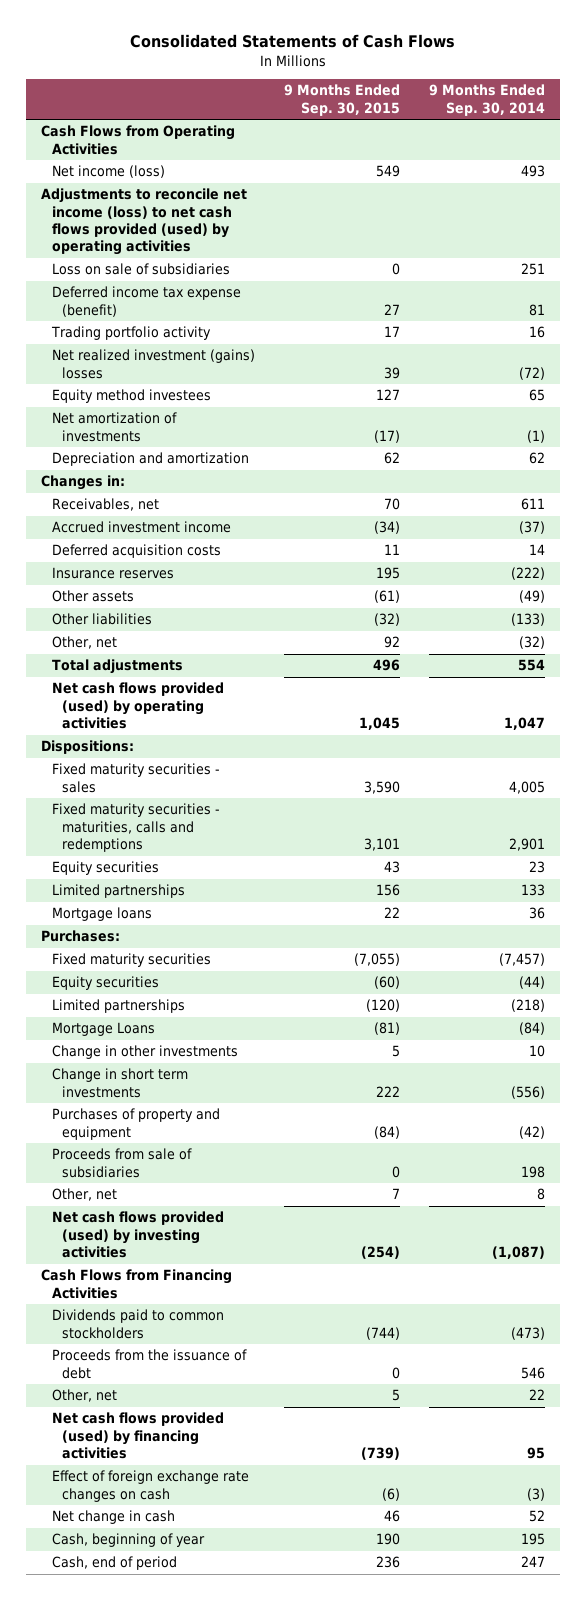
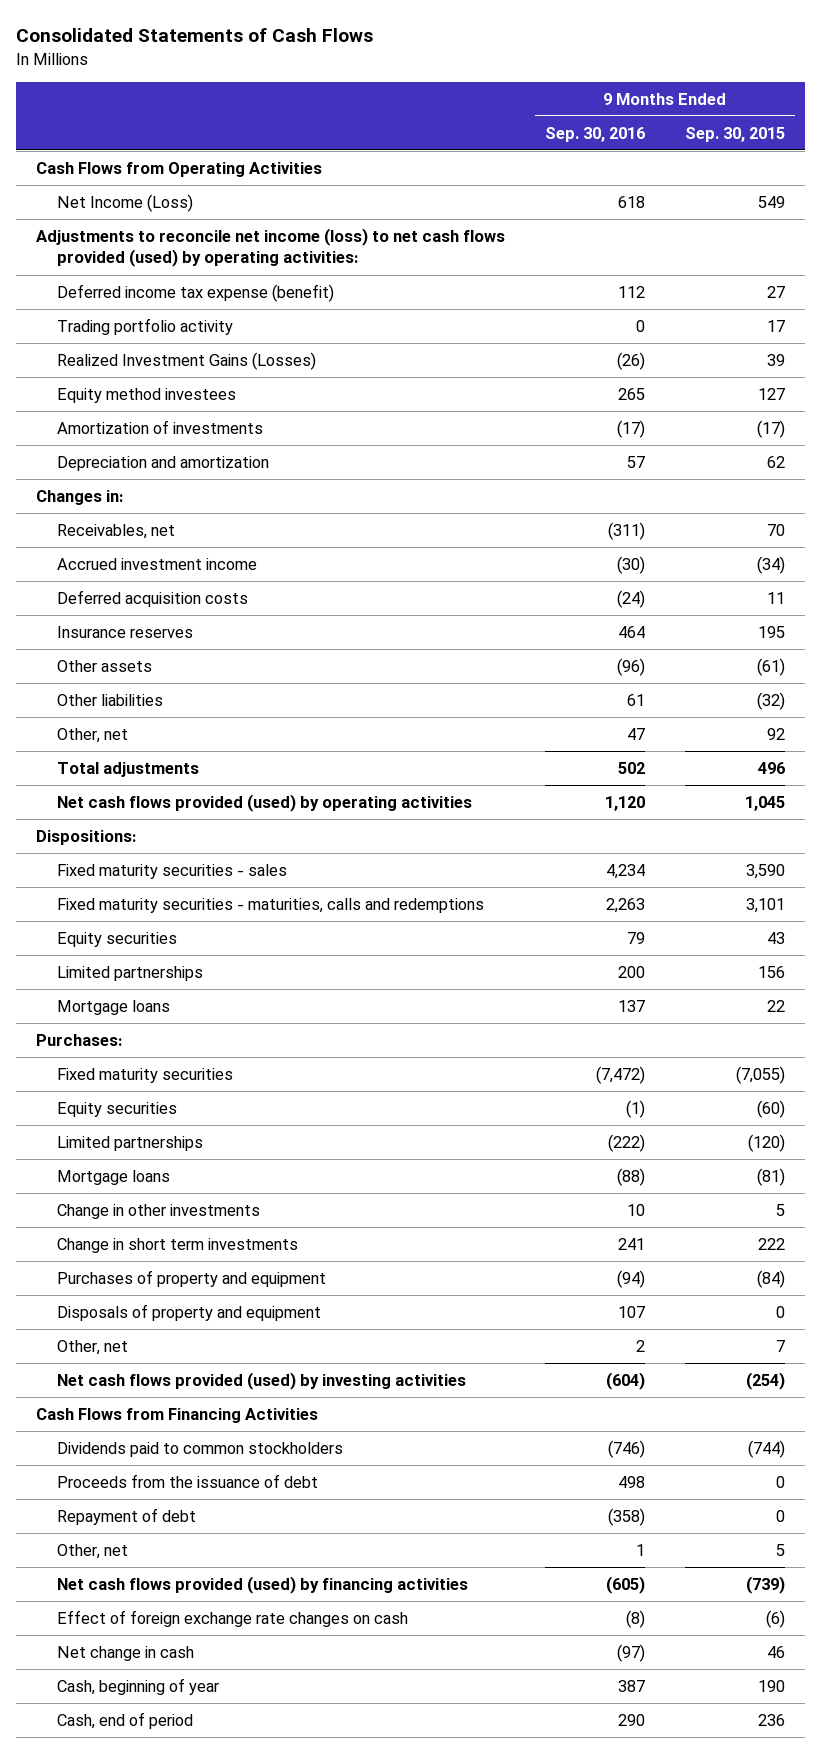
- | 9 Months Ended Sep. 30, 2015 | 9 Months Ended Sep. 30, 2014
+ | 9 Months Ended Sep. 30, 2016 | 9 Months Ended Sep. 30, 2015
- Net income (loss) | 549 | 493
- Adjustments to reconcile net income (loss) to net cash flows provided (used) by operating activities
- Loss on sale of subsidiaries | 0 | 251
+ Net Income (Loss) | 618 | 549
+ Adjustments to reconcile net income (loss) to net cash flows provided (used) by operating activities:
- Net realized investment (gains) losses | 39 | (72)
+ Realized Investment Gains (Losses) | (26) | 39
- Net amortization of investments | (17) | (1)
+ Amortization of investments | (17) | (17)
- Mortgage Loans | (81) | (84)
+ Mortgage loans | (88) | (81)
- Proceeds from sale of subsidiaries | 0 | 198
+ Disposals of property and equipment | 107 | 0
+ Repayment of debt | (358) | 0

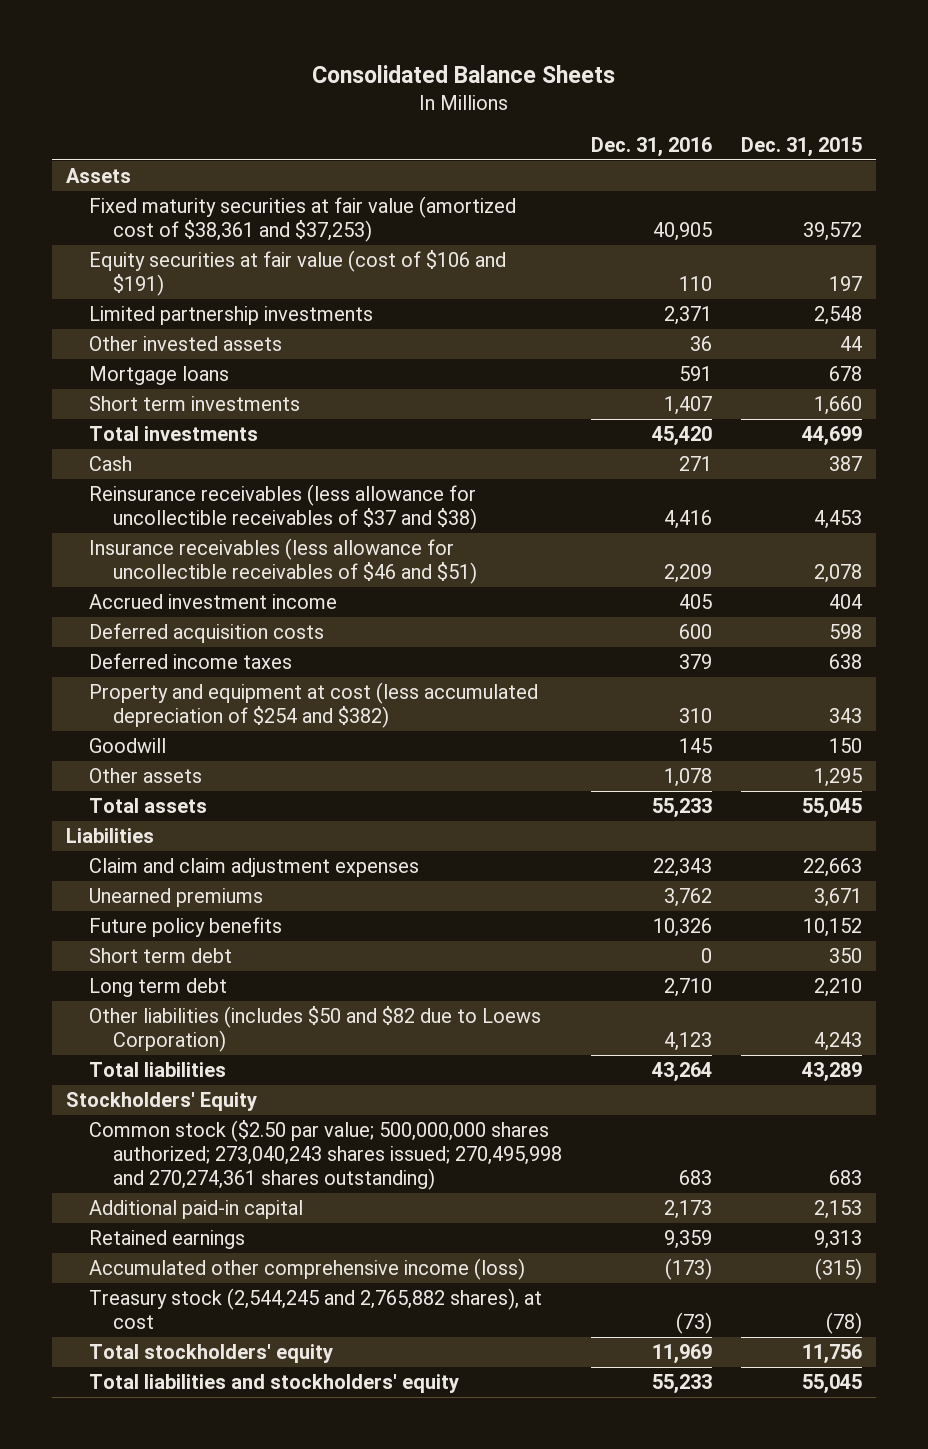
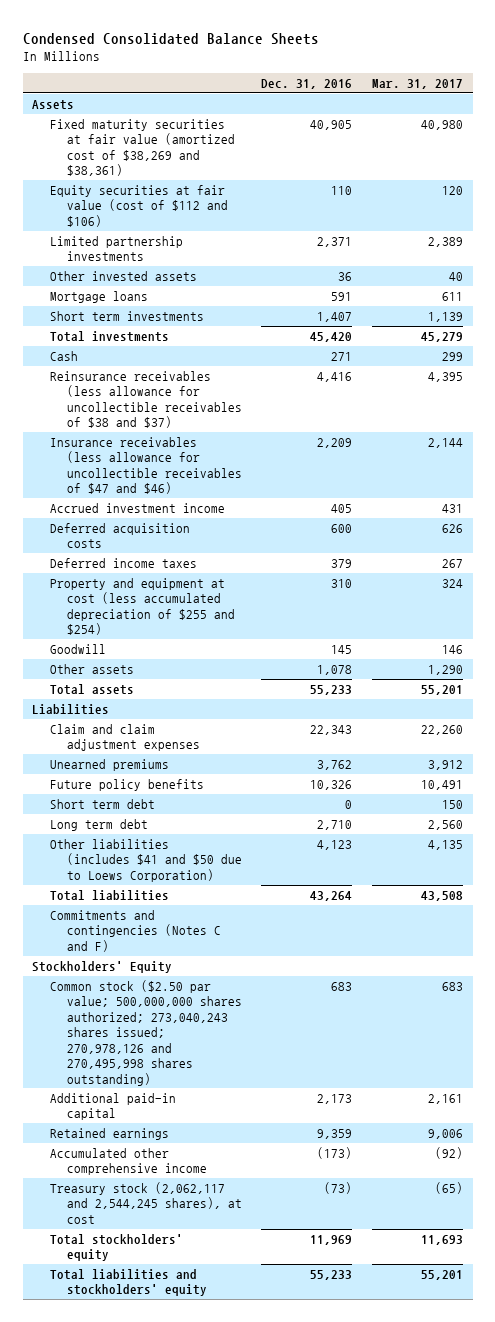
- Consolidated Balance Sheets
+ Condensed Consolidated Balance Sheets
- | Dec. 31, 2016 | Dec. 31, 2015
+ | Dec. 31, 2016 | Mar. 31, 2017
- Fixed maturity securities at fair value (amortized cost of $38,361 and $37,253) | 40,905 | 39,572
- Equity securities at fair value (cost of $106 and $191) | 110 | 197
+ Fixed maturity securities at fair value (amortized cost of $38,269 and $38,361) | 40,905 | 40,980
+ Equity securities at fair value (cost of $112 and $106) | 110 | 120
- Reinsurance receivables (less allowance for uncollectible receivables of $37 and $38) | 4,416 | 4,453
- Insurance receivables (less allowance for uncollectible receivables of $46 and $51) | 2,209 | 2,078
+ Reinsurance receivables (less allowance for uncollectible receivables of $38 and $37) | 4,416 | 4,395
+ Insurance receivables (less allowance for uncollectible receivables of $47 and $46) | 2,209 | 2,144
- Property and equipment at cost (less accumulated depreciation of $254 and $382) | 310 | 343
+ Property and equipment at cost (less accumulated depreciation of $255 and $254) | 310 | 324
- Other liabilities (includes $50 and $82 due to Loews Corporation) | 4,123 | 4,243
+ Other liabilities (includes $41 and $50 due to Loews Corporation) | 4,123 | 4,135
+ Commitments and contingencies (Notes C and F)
- Common stock ($2.50 par value; 500,000,000 shares authorized; 273,040,243 shares issued; 270,495,998 and 270,274,361 shares outstanding) | 683 | 683
+ Common stock ($2.50 par value; 500,000,000 shares authorized; 273,040,243 shares issued; 270,978,126 and 270,495,998 shares outstanding) | 683 | 683
- Accumulated other comprehensive income (loss) | (173) | (315)
- Treasury stock (2,544,245 and 2,765,882 shares), at cost | (73) | (78)
+ Accumulated other comprehensive income | (173) | (92)
+ Treasury stock (2,062,117 and 2,544,245 shares), at cost | (73) | (65)

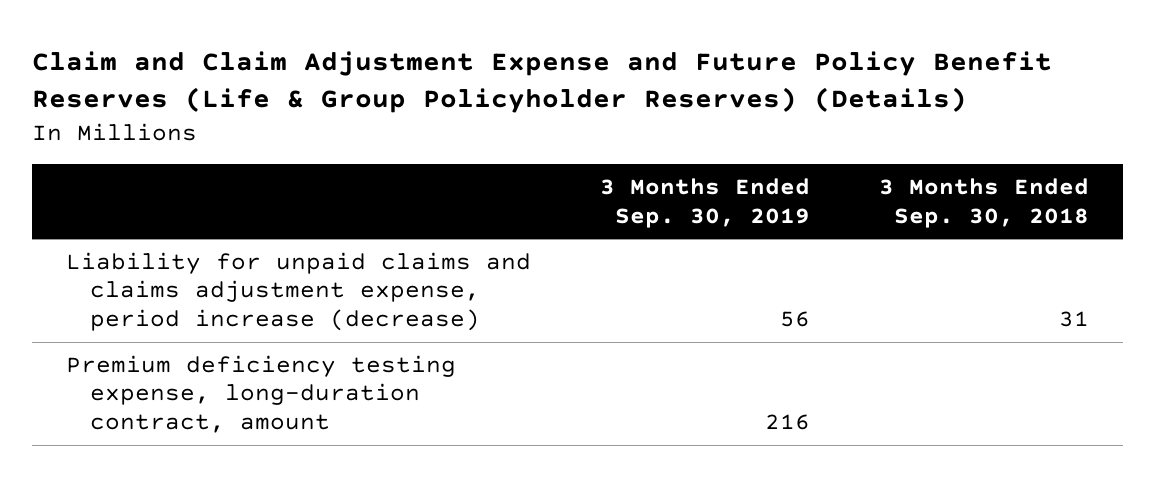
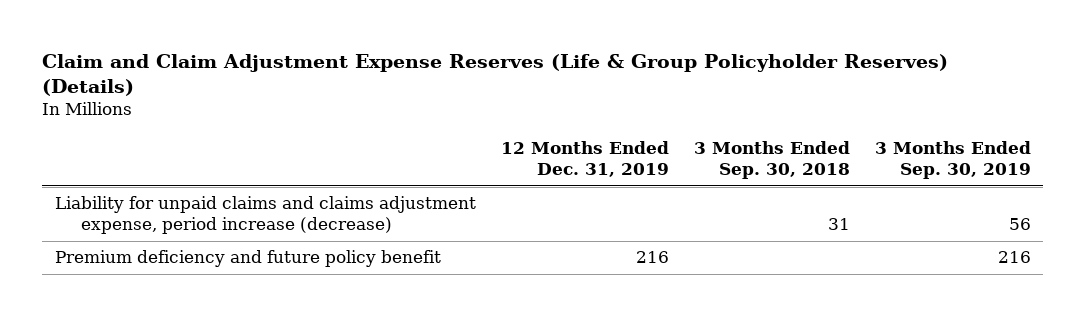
- Claim and Claim Adjustment Expense and Future Policy Benefit Reserves (Life & Group Policyholder Reserves) (Details)
+ Claim and Claim Adjustment Expense Reserves (Life & Group Policyholder Reserves) (Details)
- | 3 Months Ended Sep. 30, 2019 | 3 Months Ended Sep. 30, 2018
+ | 12 Months Ended Dec. 31, 2019 | 3 Months Ended Sep. 30, 2018 | 3 Months Ended Sep. 30, 2019
- Premium deficiency testing expense, long-duration contract, amount | 216 |
+ Premium deficiency and future policy benefit | 216 | | 216

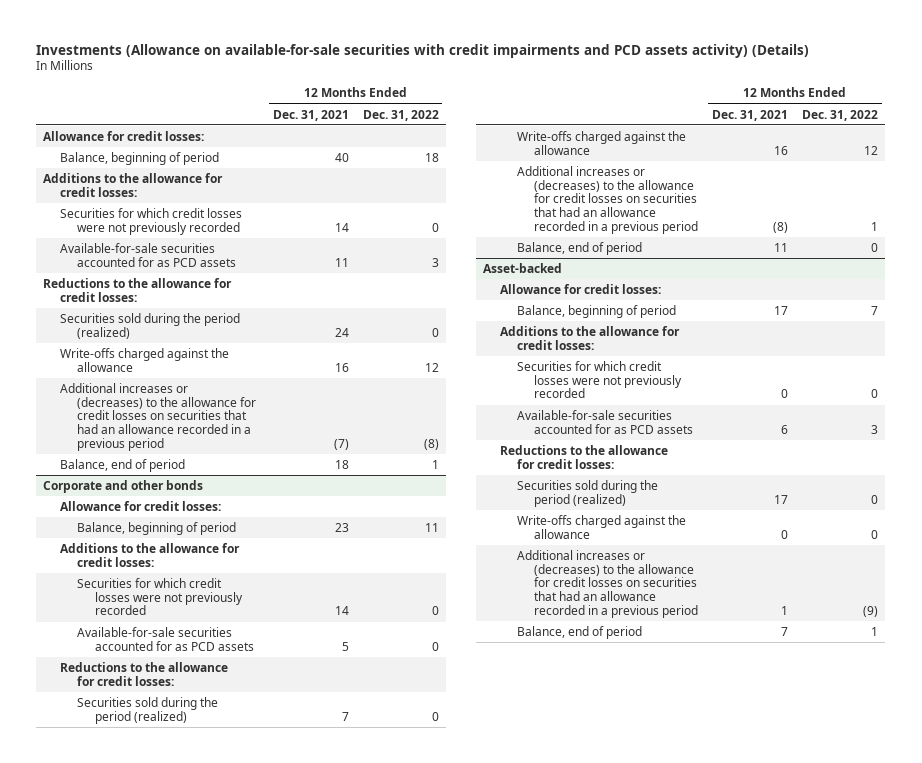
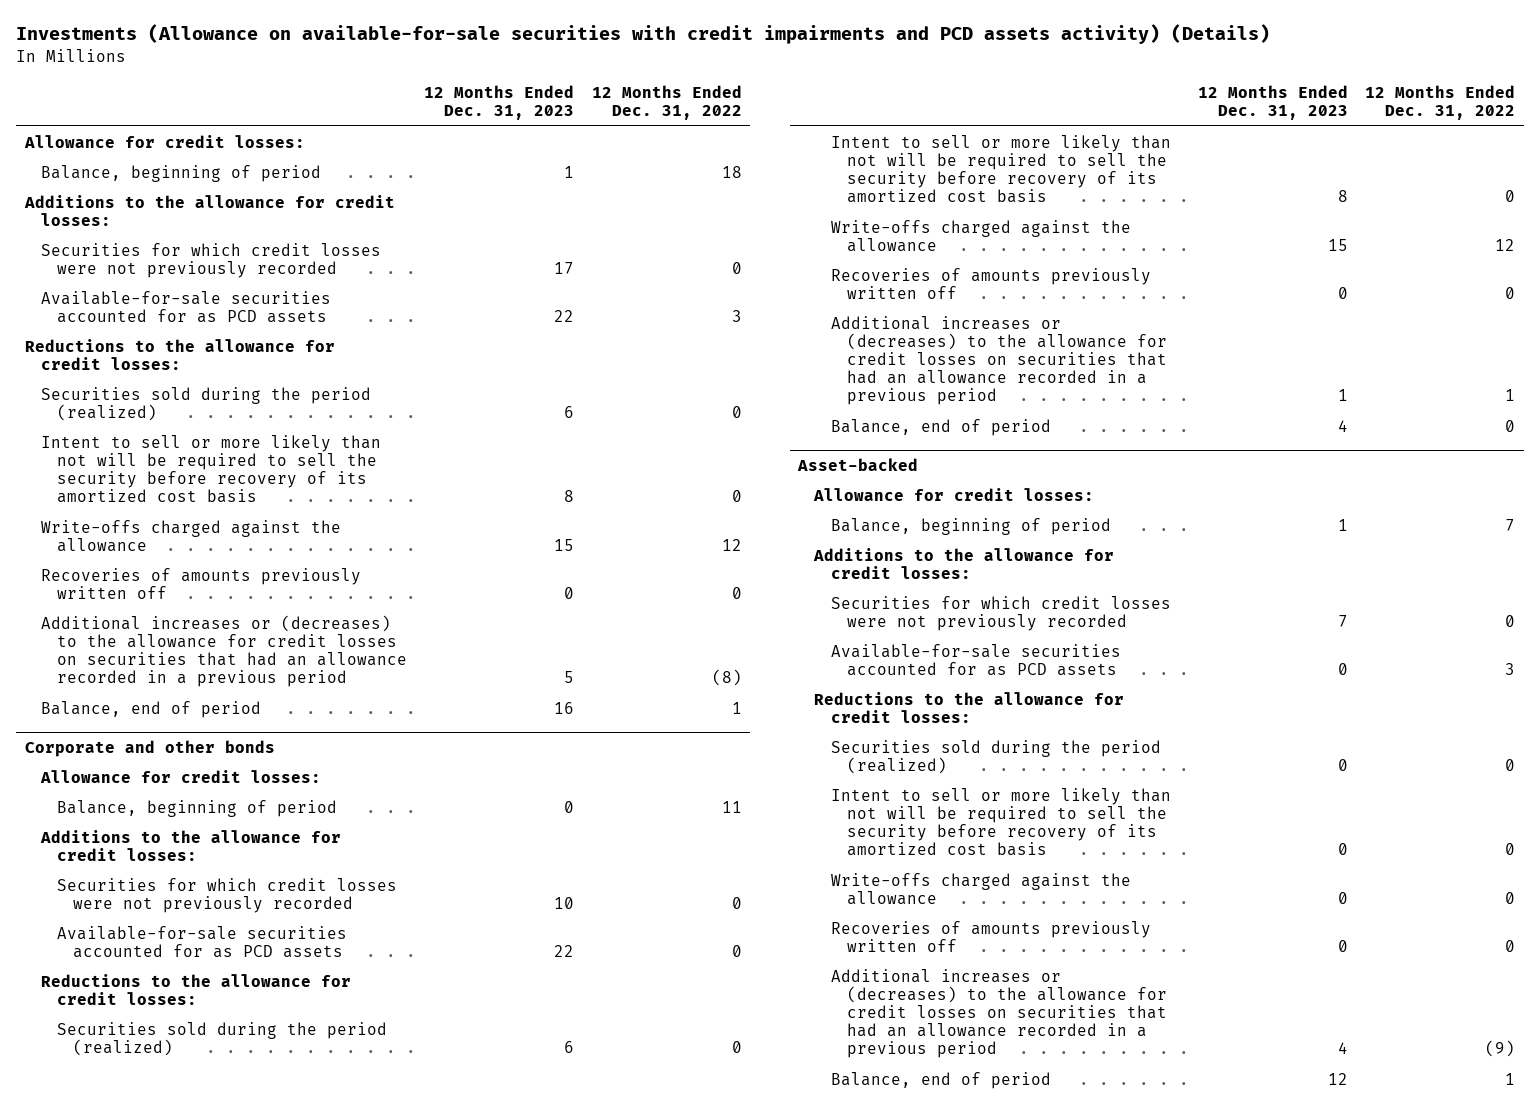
- | 12 Months Ended Dec. 31, 2021 | 12 Months Ended Dec. 31, 2022
+ | 12 Months Ended Dec. 31, 2023 | 12 Months Ended Dec. 31, 2022
+ Intent to sell or more likely than not will be required to sell the security before recovery of its amortized cost basis | 8 | 0
+ Recoveries of amounts previously written off | 0 | 0
@ Corporate and other bonds
+ Intent to sell or more likely than not will be required to sell the security before recovery of its amortized cost basis | 8 | 0
+ Recoveries of amounts previously written off | 0 | 0
@ Asset-backed
+ Intent to sell or more likely than not will be required to sell the security before recovery of its amortized cost basis | 0 | 0
+ Recoveries of amounts previously written off | 0 | 0

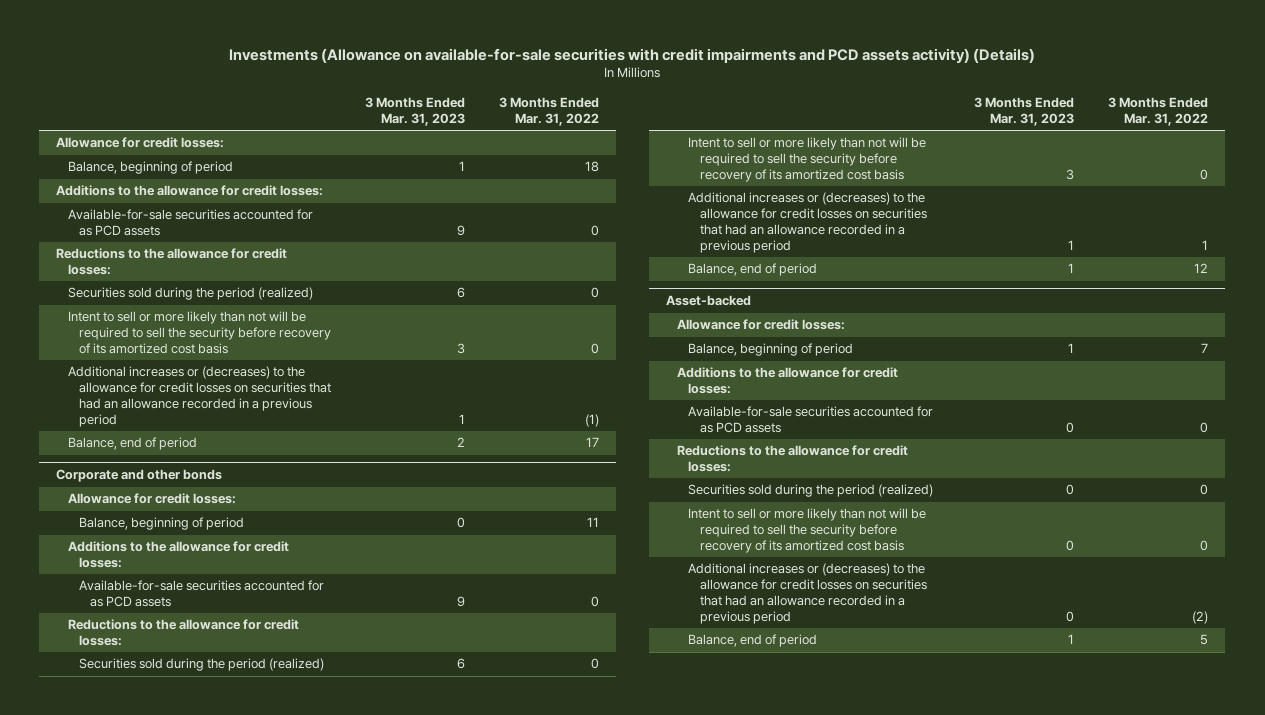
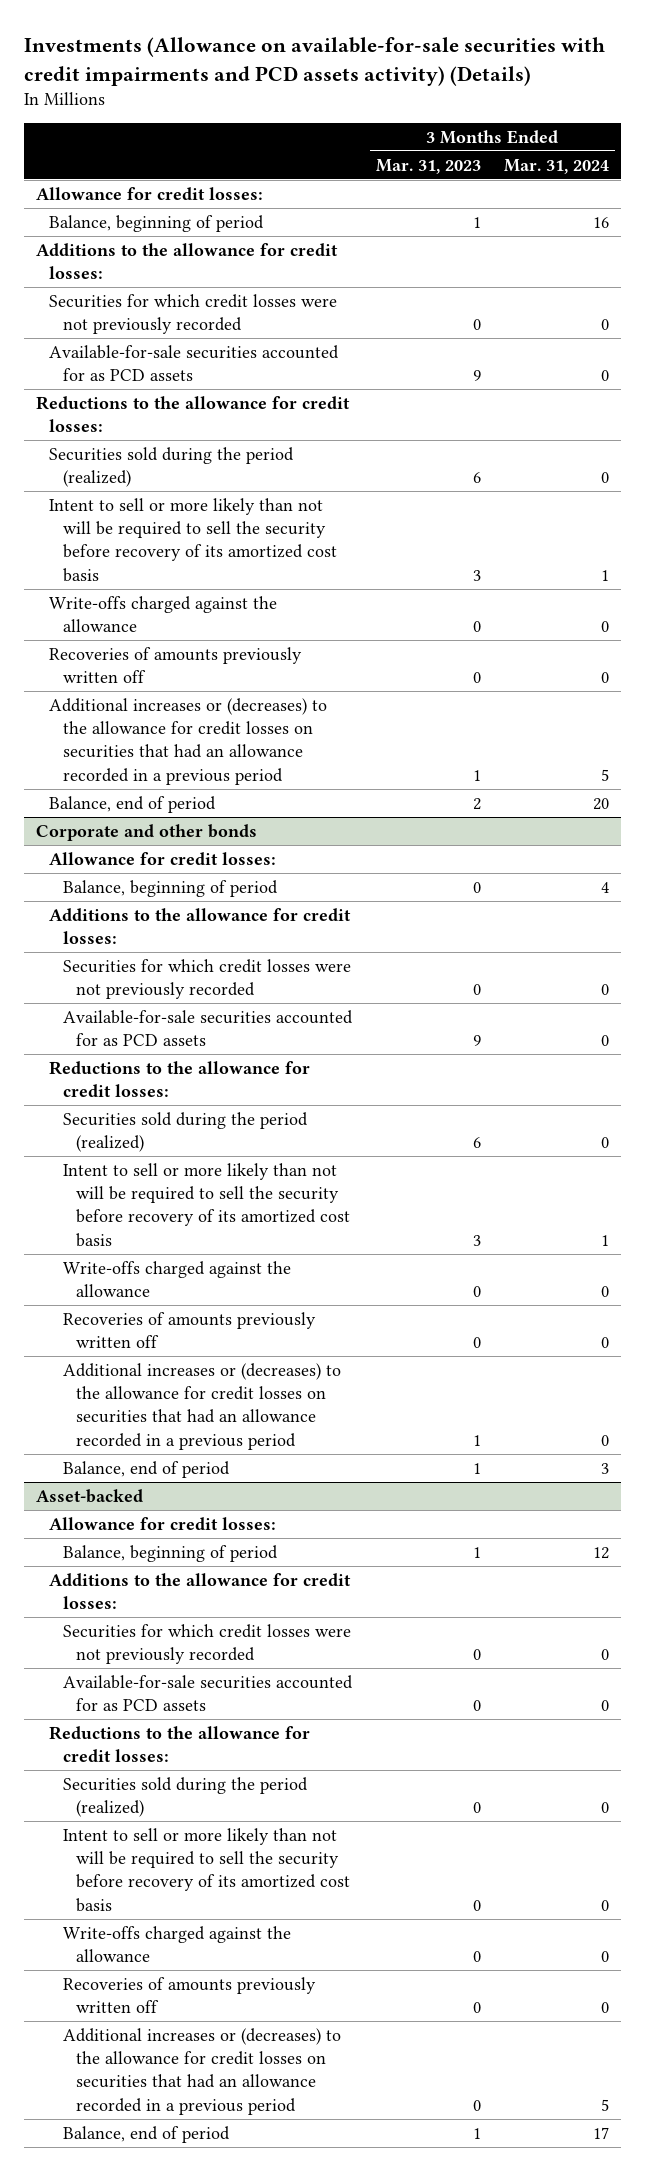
- | 3 Months Ended Mar. 31, 2023 | 3 Months Ended Mar. 31, 2022
+ | 3 Months Ended Mar. 31, 2023 | 3 Months Ended Mar. 31, 2024
+ Securities for which credit losses were not previously recorded | 0 | 0
+ Write-offs charged against the allowance | 0 | 0
+ Recoveries of amounts previously written off | 0 | 0
@ Corporate and other bonds
+ Securities for which credit losses were not previously recorded | 0 | 0
+ Write-offs charged against the allowance | 0 | 0
+ Recoveries of amounts previously written off | 0 | 0
@ Asset-backed
+ Securities for which credit losses were not previously recorded | 0 | 0
+ Write-offs charged against the allowance | 0 | 0
+ Recoveries of amounts previously written off | 0 | 0

